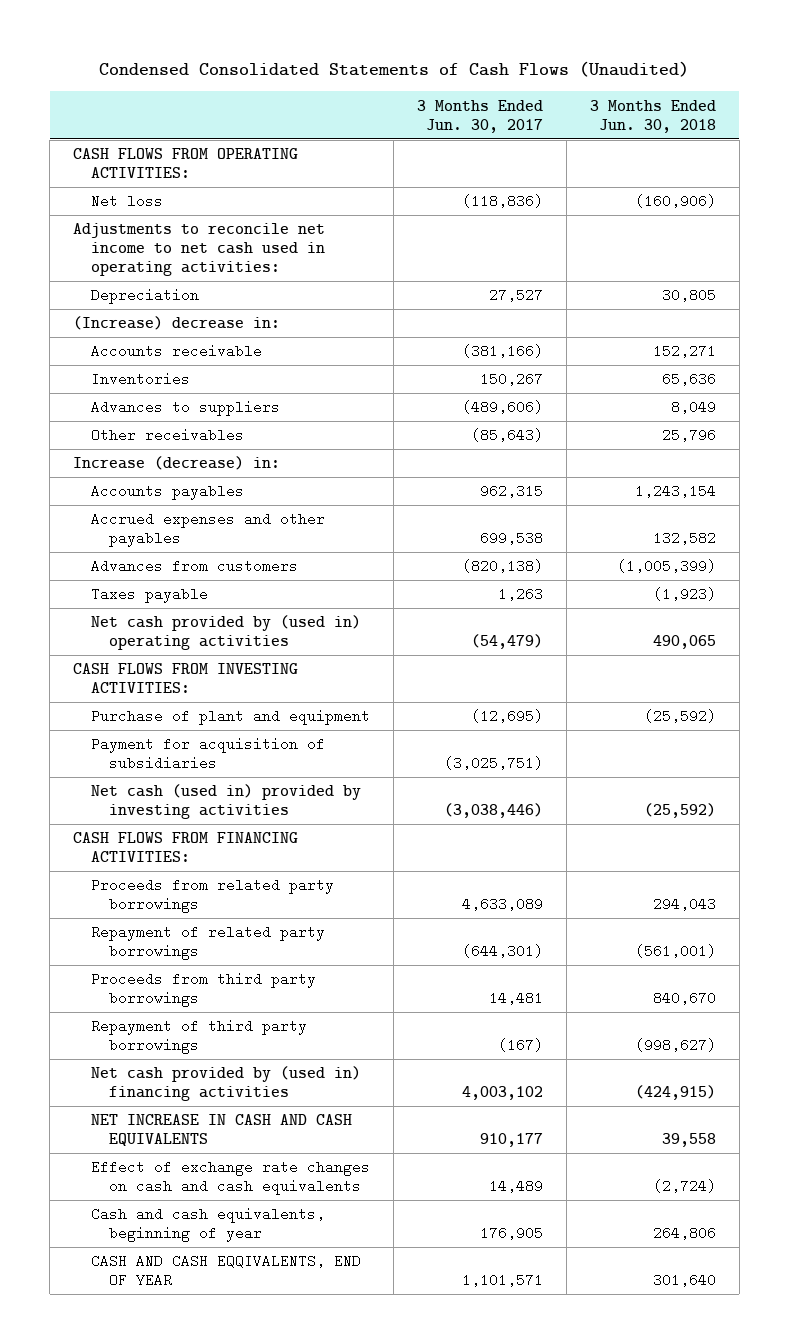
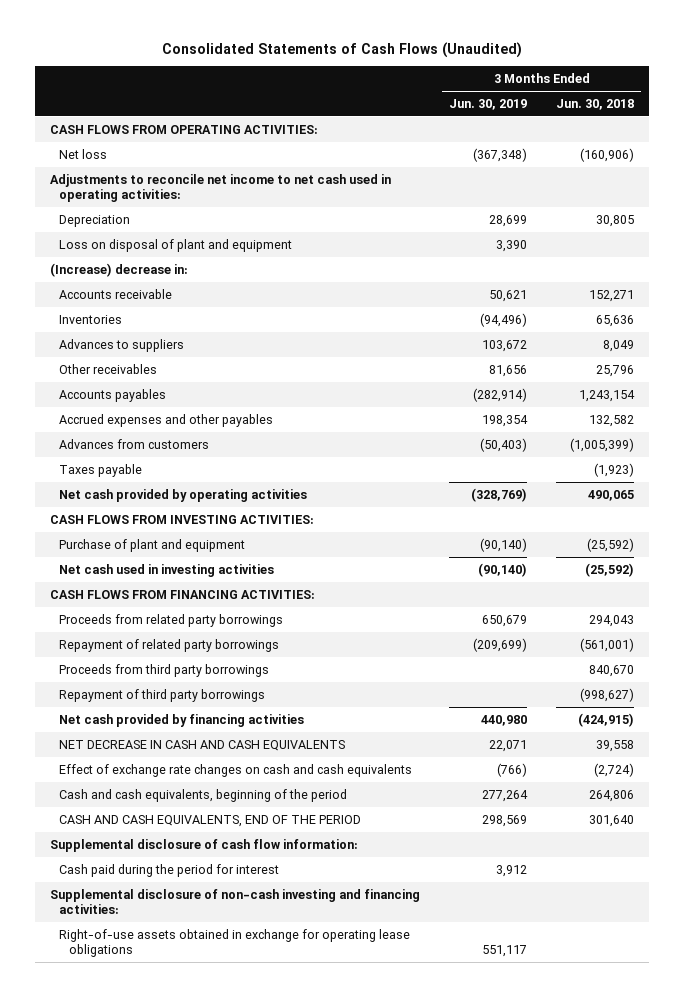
- Condensed Consolidated Statements of Cash Flows (Unaudited)
+ Consolidated Statements of Cash Flows (Unaudited)
- | 3 Months Ended Jun. 30, 2017 | 3 Months Ended Jun. 30, 2018
+ | 3 Months Ended Jun. 30, 2019 | 3 Months Ended Jun. 30, 2018
+ Loss on disposal of plant and equipment | 3,390 |
- Increase (decrease) in:
- Net cash provided by (used in) operating activities | (54,479) | 490,065
+ Net cash provided by operating activities | (328,769) | 490,065
- Payment for acquisition of subsidiaries | (3,025,751) |
- Net cash (used in) provided by investing activities | (3,038,446) | (25,592)
+ Net cash used in investing activities | (90,140) | (25,592)
- Net cash provided by (used in) financing activities | 4,003,102 | (424,915)
- NET INCREASE IN CASH AND CASH EQUIVALENTS | 910,177 | 39,558
+ Net cash provided by financing activities | 440,980 | (424,915)
+ NET DECREASE IN CASH AND CASH EQUIVALENTS | 22,071 | 39,558
- Cash and cash equivalents, beginning of year | 176,905 | 264,806
- CASH AND CASH EQQIVALENTS, END OF YEAR | 1,101,571 | 301,640
+ Cash and cash equivalents, beginning of the period | 277,264 | 264,806
+ CASH AND CASH EQUIVALENTS, END OF THE PERIOD | 298,569 | 301,640
+ Supplemental disclosure of cash flow information:
+ Cash paid during the period for interest | 3,912 |
+ Supplemental disclosure of non-cash investing and financing activities:
+ Right-of-use assets obtained in exchange for operating lease obligations | 551,117 |

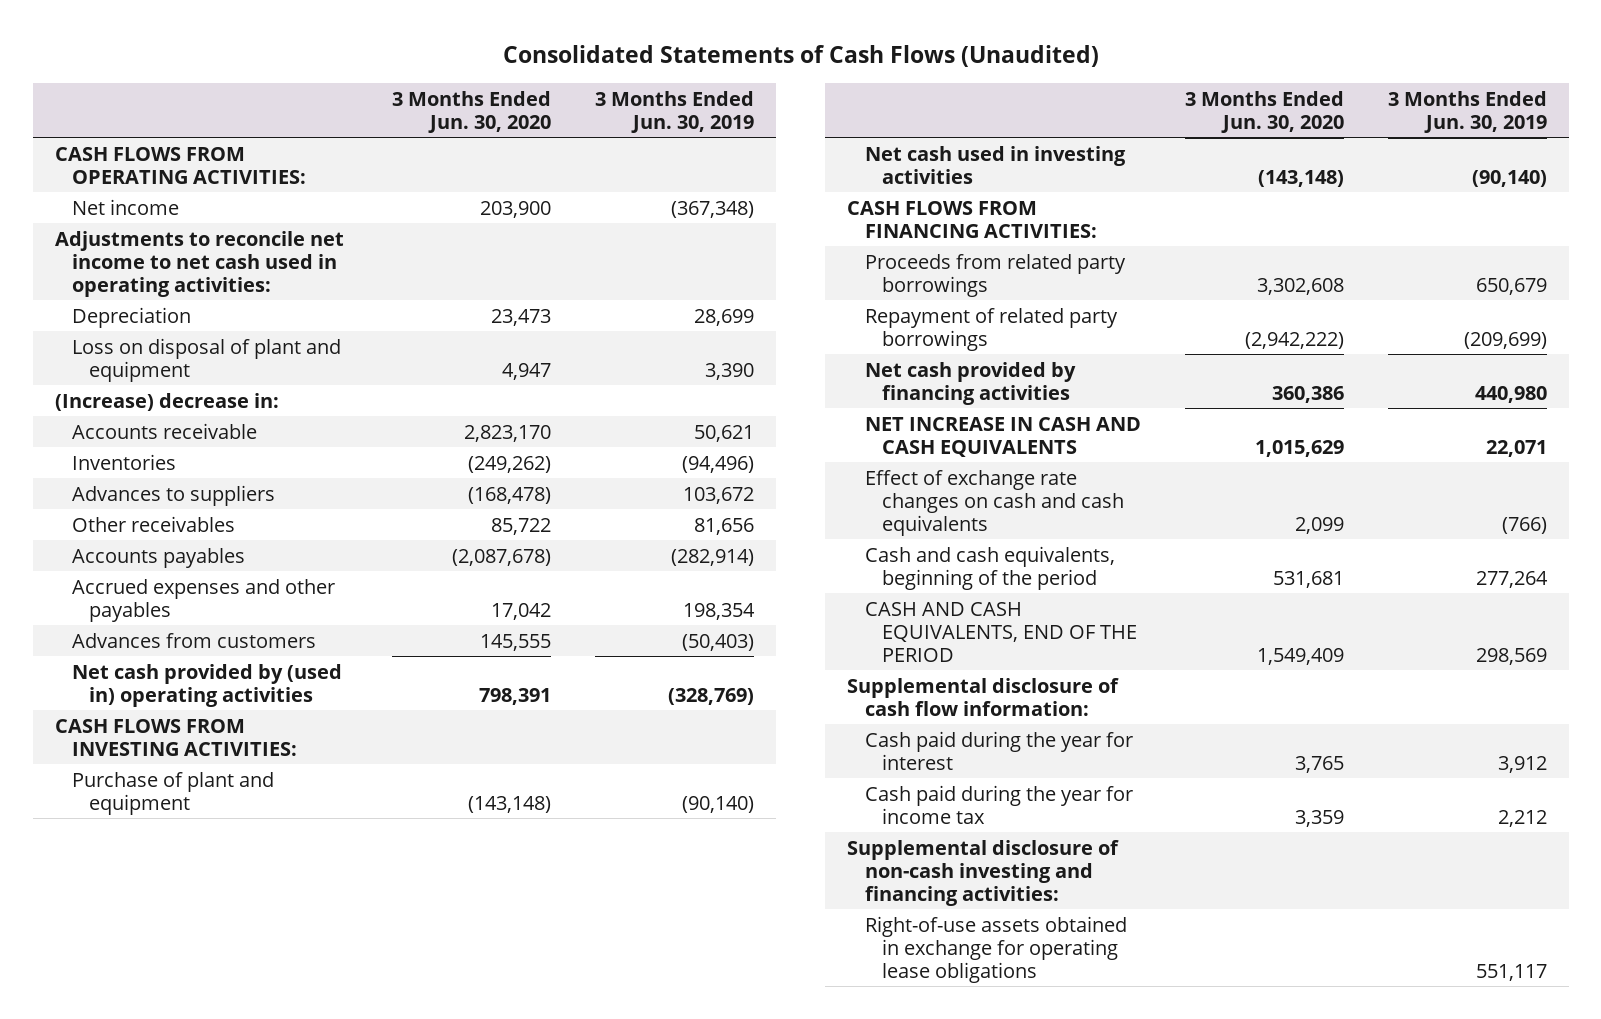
- | 3 Months Ended Jun. 30, 2019 | 3 Months Ended Jun. 30, 2018
+ | 3 Months Ended Jun. 30, 2020 | 3 Months Ended Jun. 30, 2019
- Net loss | (367,348) | (160,906)
+ Net income | 203,900 | (367,348)
- Taxes payable | | (1,923)
- Net cash provided by operating activities | (328,769) | 490,065
+ Net cash provided by (used in) operating activities | 798,391 | (328,769)
- Proceeds from third party borrowings | | 840,670
- Repayment of third party borrowings | | (998,627)
- NET DECREASE IN CASH AND CASH EQUIVALENTS | 22,071 | 39,558
+ NET INCREASE IN CASH AND CASH EQUIVALENTS | 1,015,629 | 22,071
- Cash paid during the period for interest | 3,912 |
+ Cash paid during the year for interest | 3,765 | 3,912
+ Cash paid during the year for income tax | 3,359 | 2,212

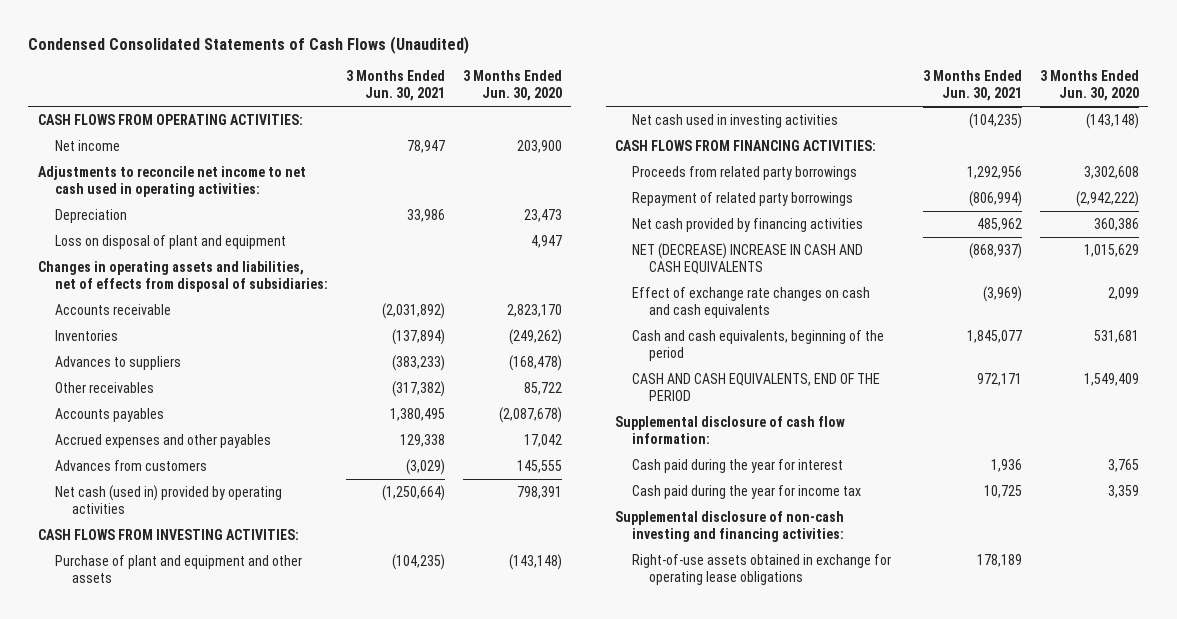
- Consolidated Statements of Cash Flows (Unaudited)
+ Condensed Consolidated Statements of Cash Flows (Unaudited)
- | 3 Months Ended Jun. 30, 2020 | 3 Months Ended Jun. 30, 2019
+ | 3 Months Ended Jun. 30, 2021 | 3 Months Ended Jun. 30, 2020
- (Increase) decrease in:
+ Changes in operating assets and liabilities, net of effects from disposal of subsidiaries:
- Net cash provided by (used in) operating activities | 798,391 | (328,769)
+ Net cash (used in) provided by operating activities | (1,250,664) | 798,391
- Purchase of plant and equipment | (143,148) | (90,140)
+ Purchase of plant and equipment and other assets | (104,235) | (143,148)
- NET INCREASE IN CASH AND CASH EQUIVALENTS | 1,015,629 | 22,071
+ NET (DECREASE) INCREASE IN CASH AND CASH EQUIVALENTS | (868,937) | 1,015,629

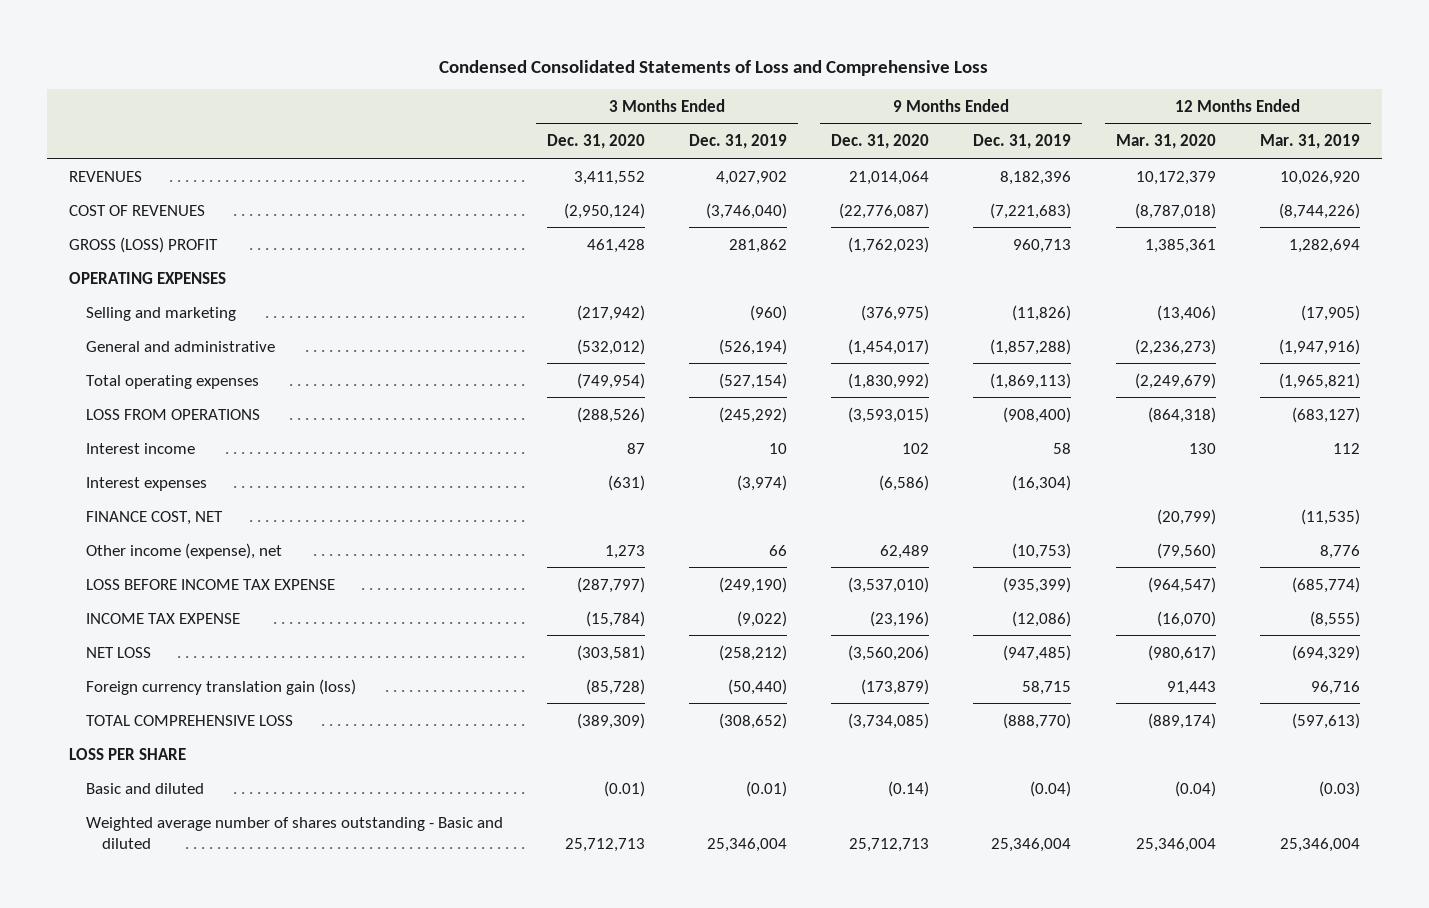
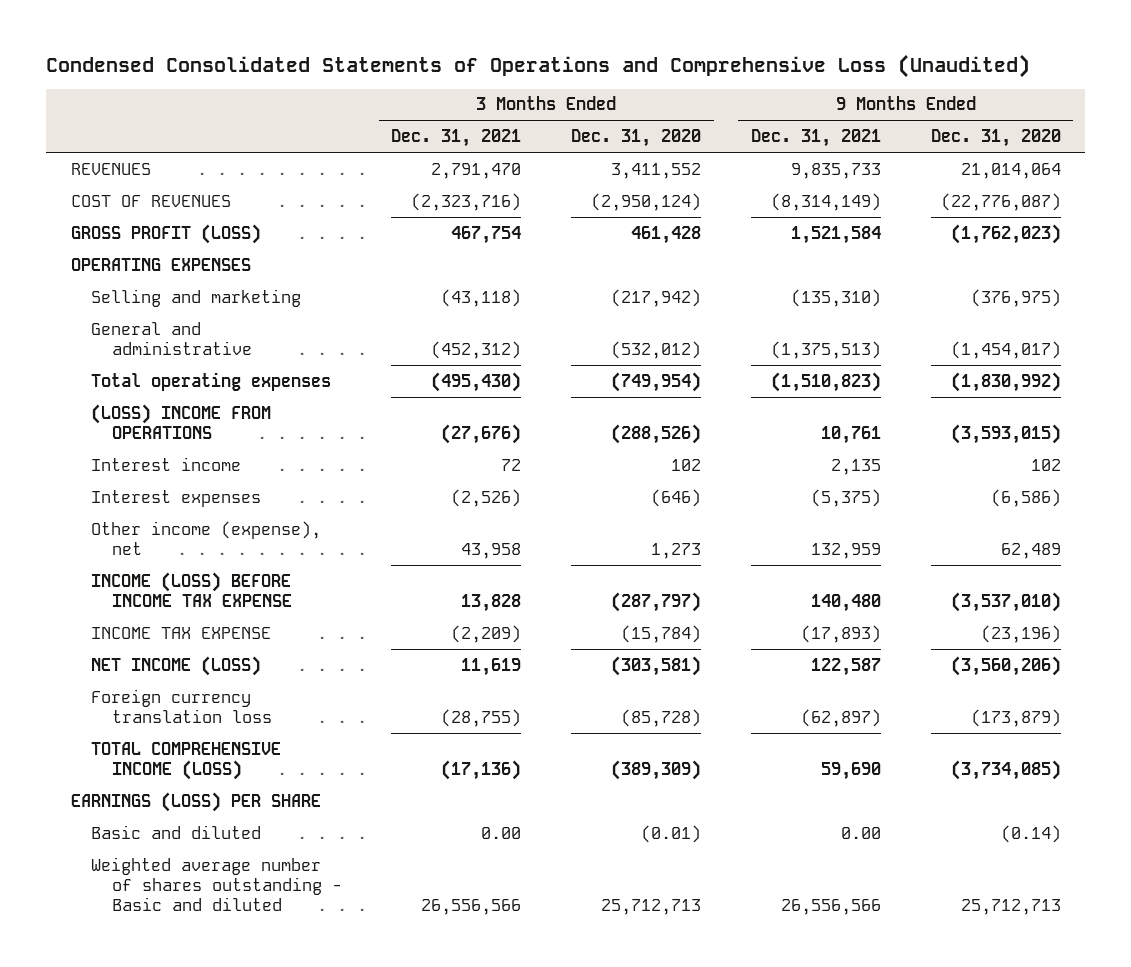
- Condensed Consolidated Statements of Loss and Comprehensive Loss
+ Condensed Consolidated Statements of Operations and Comprehensive Loss (Unaudited)
- | 3 Months Ended Dec. 31, 2020 | 3 Months Ended Dec. 31, 2019 | 9 Months Ended Dec. 31, 2020 | 9 Months Ended Dec. 31, 2019 | 12 Months Ended Mar. 31, 2020 | 12 Months Ended Mar. 31, 2019
+ | 3 Months Ended Dec. 31, 2021 | 3 Months Ended Dec. 31, 2020 | 9 Months Ended Dec. 31, 2021 | 9 Months Ended Dec. 31, 2020
- GROSS (LOSS) PROFIT | 461,428 | 281,862 | (1,762,023) | 960,713 | 1,385,361 | 1,282,694
+ GROSS PROFIT (LOSS) | 467,754 | 461,428 | 1,521,584 | (1,762,023)
- LOSS FROM OPERATIONS | (288,526) | (245,292) | (3,593,015) | (908,400) | (864,318) | (683,127)
- Interest income | 87 | 10 | 102 | 58 | 130 | 112
- Interest expenses | (631) | (3,974) | (6,586) | (16,304) | |
- FINANCE COST, NET | | | | | (20,799) | (11,535)
+ (LOSS) INCOME FROM OPERATIONS | (27,676) | (288,526) | 10,761 | (3,593,015)
+ Interest income | 72 | 102 | 2,135 | 102
+ Interest expenses | (2,526) | (646) | (5,375) | (6,586)
- LOSS BEFORE INCOME TAX EXPENSE | (287,797) | (249,190) | (3,537,010) | (935,399) | (964,547) | (685,774)
+ INCOME (LOSS) BEFORE INCOME TAX EXPENSE | 13,828 | (287,797) | 140,480 | (3,537,010)
- NET LOSS | (303,581) | (258,212) | (3,560,206) | (947,485) | (980,617) | (694,329)
- Foreign currency translation gain (loss) | (85,728) | (50,440) | (173,879) | 58,715 | 91,443 | 96,716
- TOTAL COMPREHENSIVE LOSS | (389,309) | (308,652) | (3,734,085) | (888,770) | (889,174) | (597,613)
- LOSS PER SHARE
+ NET INCOME (LOSS) | 11,619 | (303,581) | 122,587 | (3,560,206)
+ Foreign currency translation loss | (28,755) | (85,728) | (62,897) | (173,879)
+ TOTAL COMPREHENSIVE INCOME (LOSS) | (17,136) | (389,309) | 59,690 | (3,734,085)
+ EARNINGS (LOSS) PER SHARE

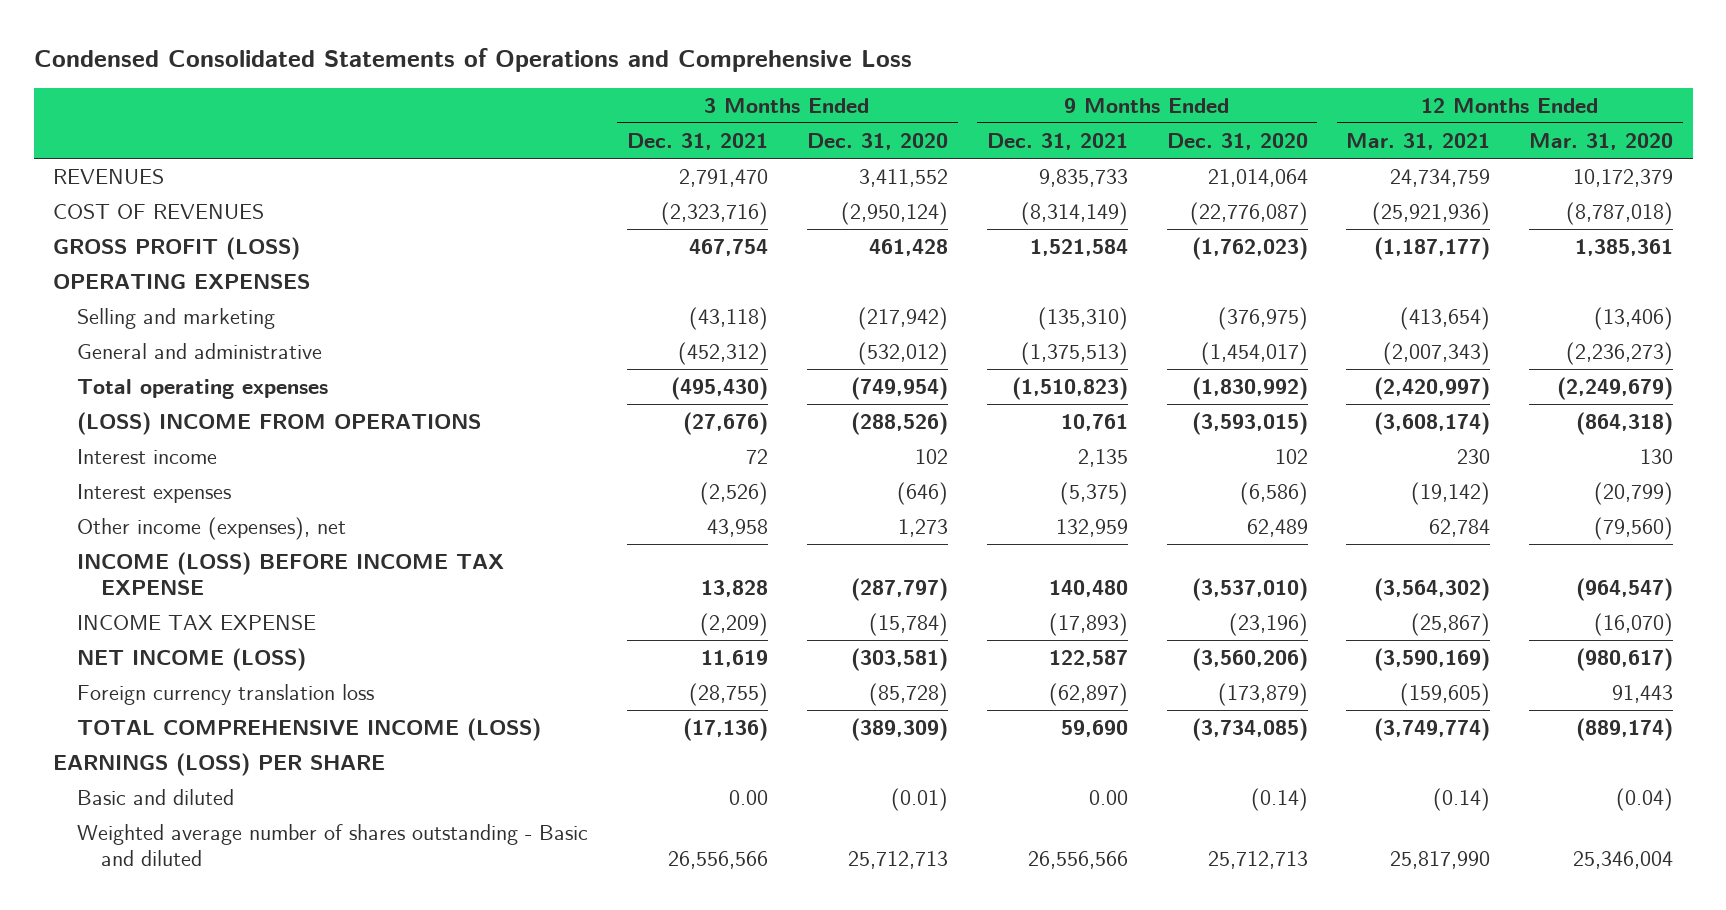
- Condensed Consolidated Statements of Operations and Comprehensive Loss (Unaudited)
+ Condensed Consolidated Statements of Operations and Comprehensive Loss
- | 3 Months Ended Dec. 31, 2021 | 3 Months Ended Dec. 31, 2020 | 9 Months Ended Dec. 31, 2021 | 9 Months Ended Dec. 31, 2020
+ | 3 Months Ended Dec. 31, 2021 | 3 Months Ended Dec. 31, 2020 | 9 Months Ended Dec. 31, 2021 | 9 Months Ended Dec. 31, 2020 | 12 Months Ended Mar. 31, 2021 | 12 Months Ended Mar. 31, 2020
- Other income (expense), net | 43,958 | 1,273 | 132,959 | 62,489
+ Other income (expenses), net | 43,958 | 1,273 | 132,959 | 62,489 | 62,784 | (79,560)

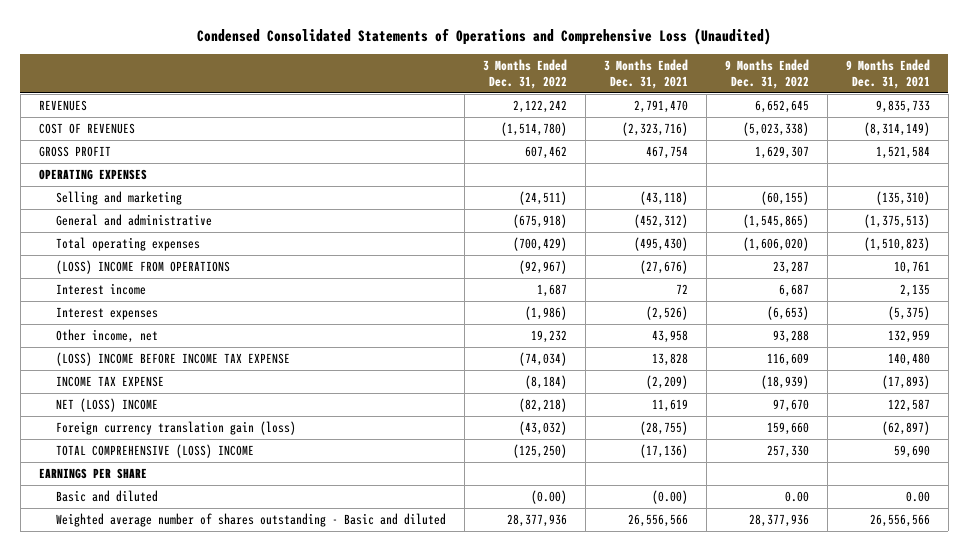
- Condensed Consolidated Statements of Operations and Comprehensive Loss
+ Condensed Consolidated Statements of Operations and Comprehensive Loss (Unaudited)
- | 3 Months Ended Dec. 31, 2021 | 3 Months Ended Dec. 31, 2020 | 9 Months Ended Dec. 31, 2021 | 9 Months Ended Dec. 31, 2020 | 12 Months Ended Mar. 31, 2021 | 12 Months Ended Mar. 31, 2020
+ | 3 Months Ended Dec. 31, 2022 | 3 Months Ended Dec. 31, 2021 | 9 Months Ended Dec. 31, 2022 | 9 Months Ended Dec. 31, 2021
- GROSS PROFIT (LOSS) | 467,754 | 461,428 | 1,521,584 | (1,762,023) | (1,187,177) | 1,385,361
+ GROSS PROFIT | 607,462 | 467,754 | 1,629,307 | 1,521,584
- Other income (expenses), net | 43,958 | 1,273 | 132,959 | 62,489 | 62,784 | (79,560)
- INCOME (LOSS) BEFORE INCOME TAX EXPENSE | 13,828 | (287,797) | 140,480 | (3,537,010) | (3,564,302) | (964,547)
+ Other income, net | 19,232 | 43,958 | 93,288 | 132,959
+ (LOSS) INCOME BEFORE INCOME TAX EXPENSE | (74,034) | 13,828 | 116,609 | 140,480
- NET INCOME (LOSS) | 11,619 | (303,581) | 122,587 | (3,560,206) | (3,590,169) | (980,617)
- Foreign currency translation loss | (28,755) | (85,728) | (62,897) | (173,879) | (159,605) | 91,443
- TOTAL COMPREHENSIVE INCOME (LOSS) | (17,136) | (389,309) | 59,690 | (3,734,085) | (3,749,774) | (889,174)
- EARNINGS (LOSS) PER SHARE
- Basic and diluted | 0.00 | (0.01) | 0.00 | (0.14) | (0.14) | (0.04)
+ NET (LOSS) INCOME | (82,218) | 11,619 | 97,670 | 122,587
+ Foreign currency translation gain (loss) | (43,032) | (28,755) | 159,660 | (62,897)
+ TOTAL COMPREHENSIVE (LOSS) INCOME | (125,250) | (17,136) | 257,330 | 59,690
+ EARNINGS PER SHARE
+ Basic and diluted | (0.00) | (0.00) | 0.00 | 0.00

